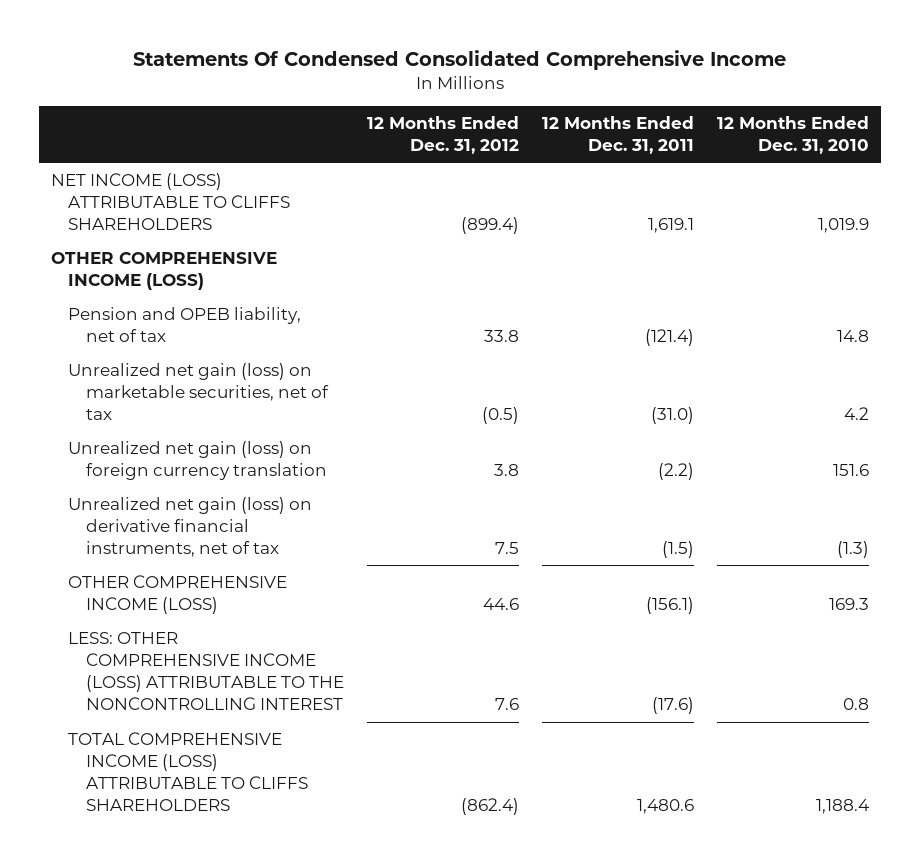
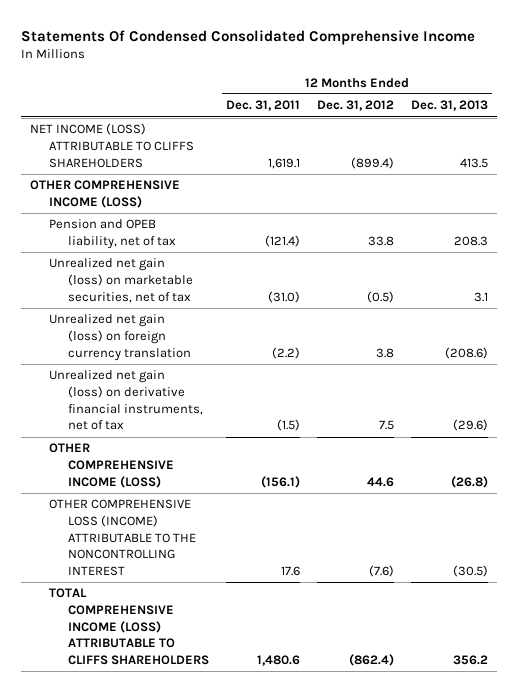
- | 12 Months Ended Dec. 31, 2012 | 12 Months Ended Dec. 31, 2011 | 12 Months Ended Dec. 31, 2010
+ | 12 Months Ended Dec. 31, 2011 | 12 Months Ended Dec. 31, 2012 | 12 Months Ended Dec. 31, 2013
- LESS: OTHER COMPREHENSIVE INCOME (LOSS) ATTRIBUTABLE TO THE NONCONTROLLING INTEREST | 7.6 | (17.6) | 0.8
+ OTHER COMPREHENSIVE LOSS (INCOME) ATTRIBUTABLE TO THE NONCONTROLLING INTEREST | 17.6 | (7.6) | (30.5)

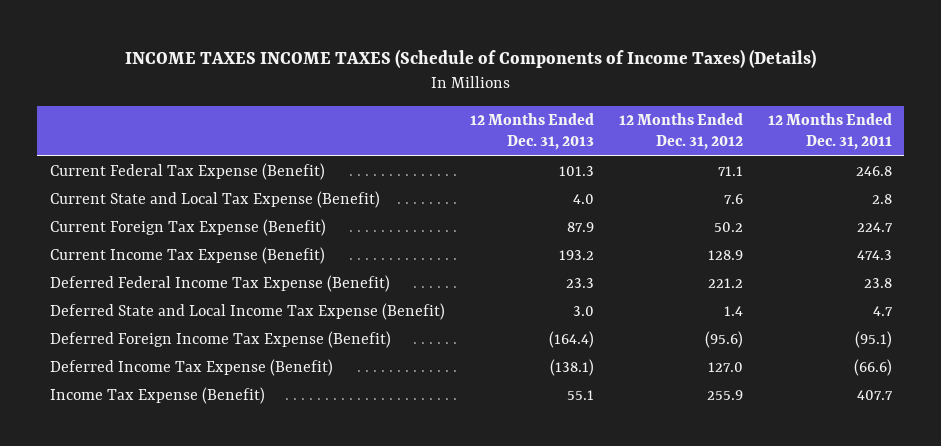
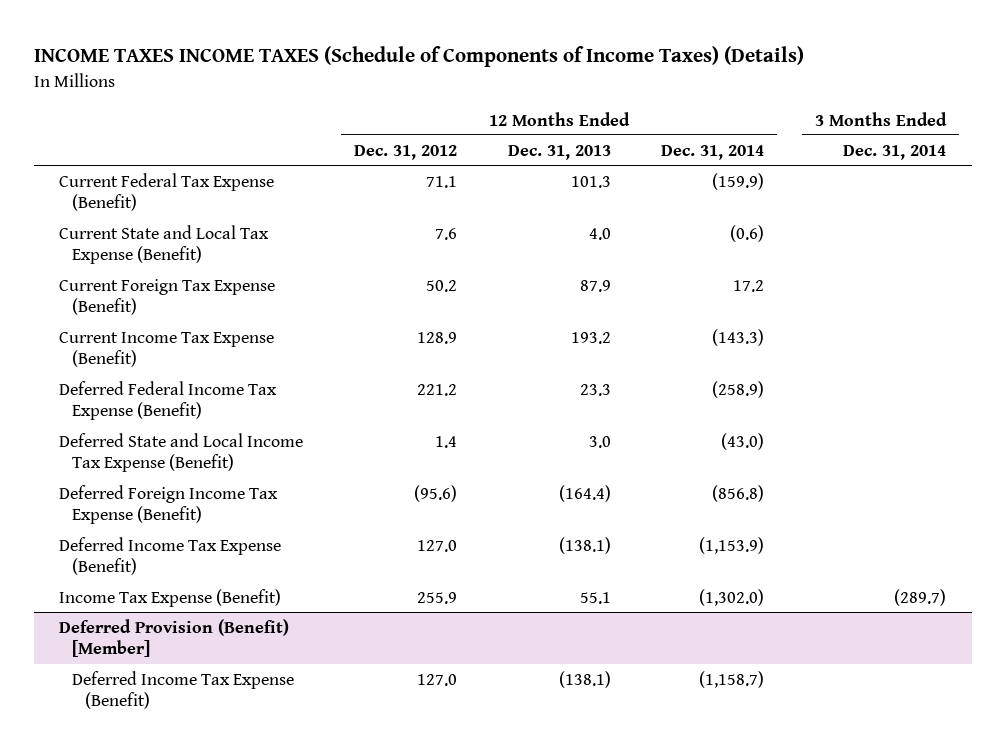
- | 12 Months Ended Dec. 31, 2013 | 12 Months Ended Dec. 31, 2012 | 12 Months Ended Dec. 31, 2011
+ | 12 Months Ended Dec. 31, 2012 | 12 Months Ended Dec. 31, 2013 | 12 Months Ended Dec. 31, 2014 | 3 Months Ended Dec. 31, 2014
+ Deferred Provision (Benefit) [Member]
+ Deferred Income Tax Expense (Benefit) | 127.0 | (138.1) | (1,158.7) |

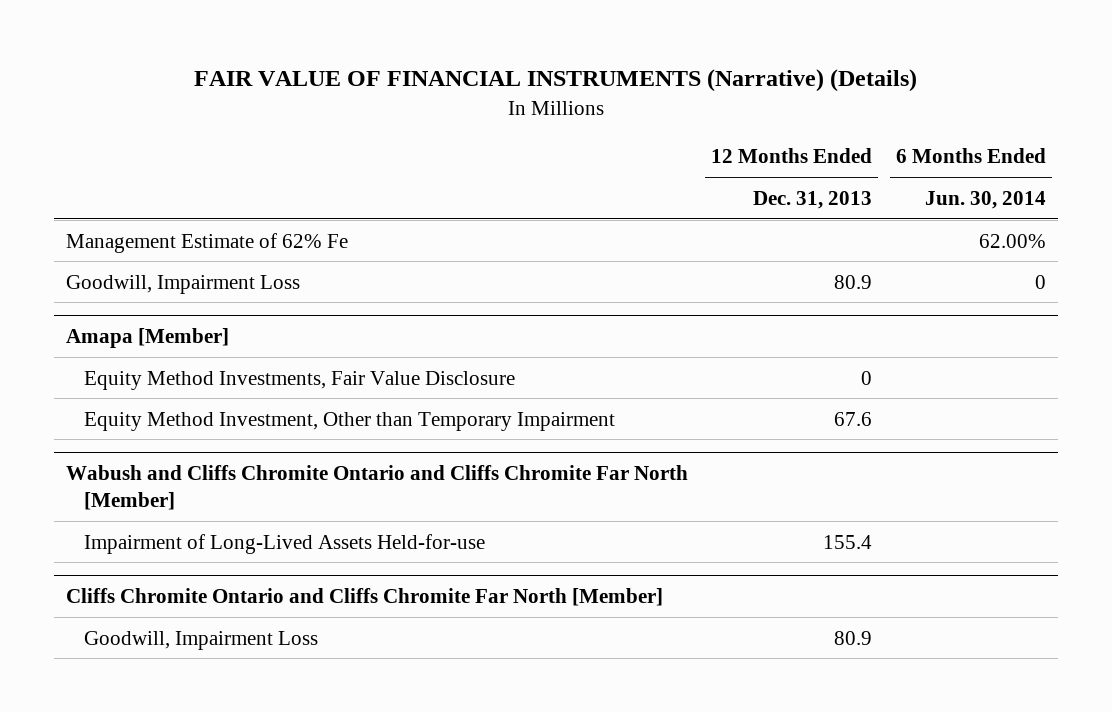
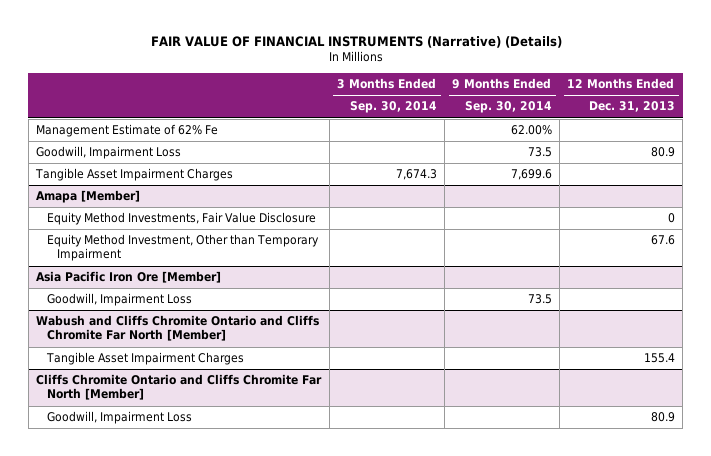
- | 12 Months Ended Dec. 31, 2013 | 6 Months Ended Jun. 30, 2014
+ | 3 Months Ended Sep. 30, 2014 | 9 Months Ended Sep. 30, 2014 | 12 Months Ended Dec. 31, 2013
+ Tangible Asset Impairment Charges | 7,674.3 | 7,699.6 |
+ Asia Pacific Iron Ore [Member]
+ Goodwill, Impairment Loss | | 73.5 |
@ Wabush and Cliffs Chromite Ontario and Cliffs Chromite Far North [Member]
- Impairment of Long-Lived Assets Held-for-use | 155.4 |
+ Tangible Asset Impairment Charges | | | 155.4

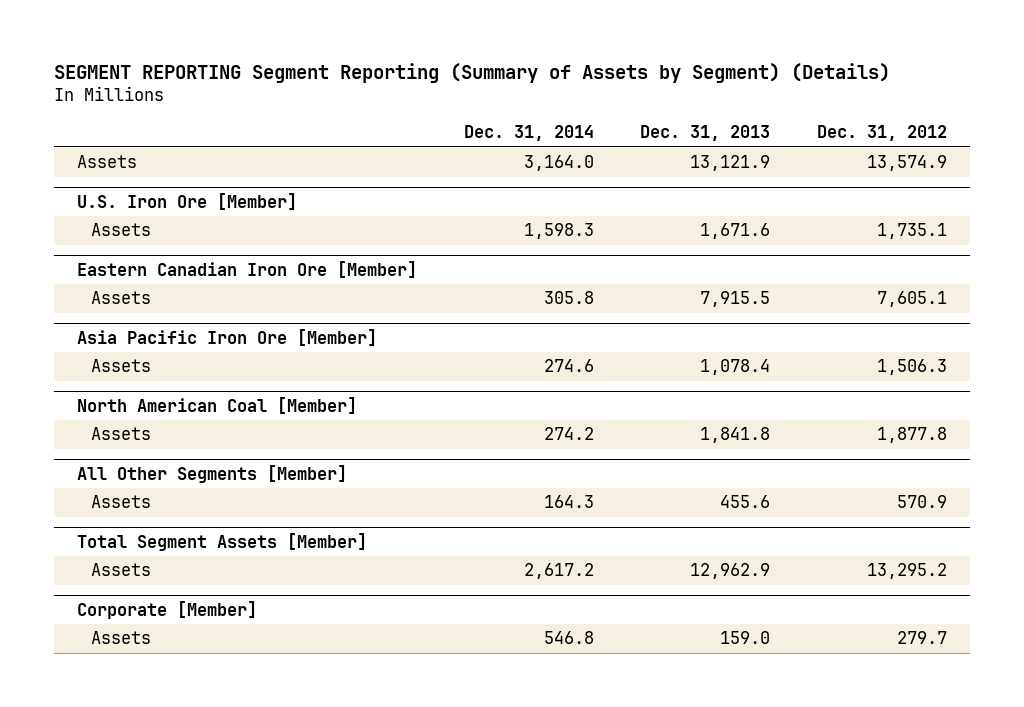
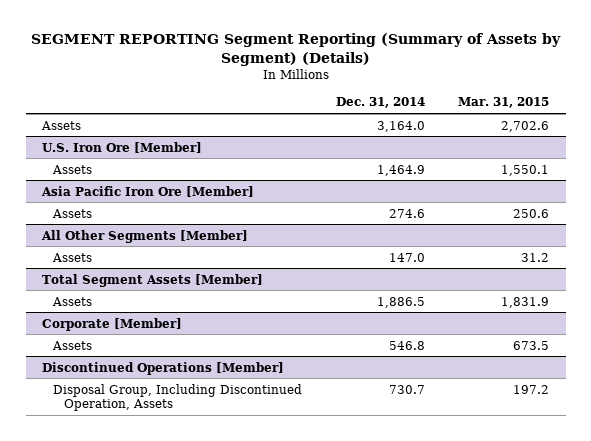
- | Dec. 31, 2014 | Dec. 31, 2013 | Dec. 31, 2012
+ | Dec. 31, 2014 | Mar. 31, 2015
@ U.S. Iron Ore [Member]
- Assets | 1,598.3 | 1,671.6 | 1,735.1
- Eastern Canadian Iron Ore [Member]
- Assets | 305.8 | 7,915.5 | 7,605.1
@ U.S. Iron Ore [Member]
+ Assets | 1,464.9 | 1,550.1
- North American Coal [Member]
- Assets | 274.2 | 1,841.8 | 1,877.8
@ All Other Segments [Member]
- Assets | 164.3 | 455.6 | 570.9
+ Assets | 147.0 | 31.2
@ Total Segment Assets [Member]
- Assets | 2,617.2 | 12,962.9 | 13,295.2
+ Assets | 1,886.5 | 1,831.9
+ Discontinued Operations [Member]
+ Disposal Group, Including Discontinued Operation, Assets | 730.7 | 197.2

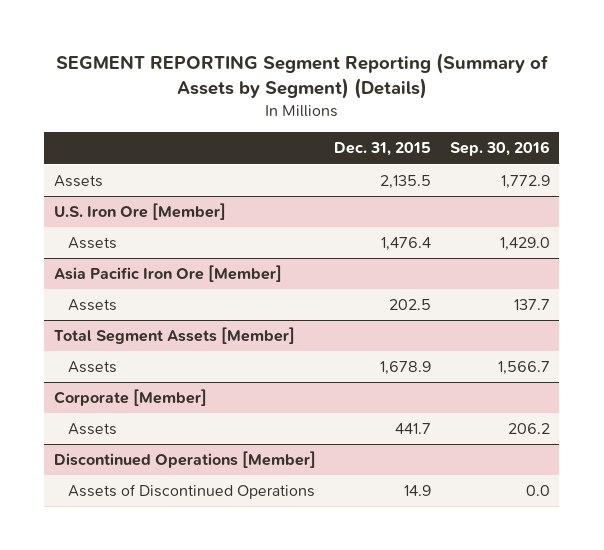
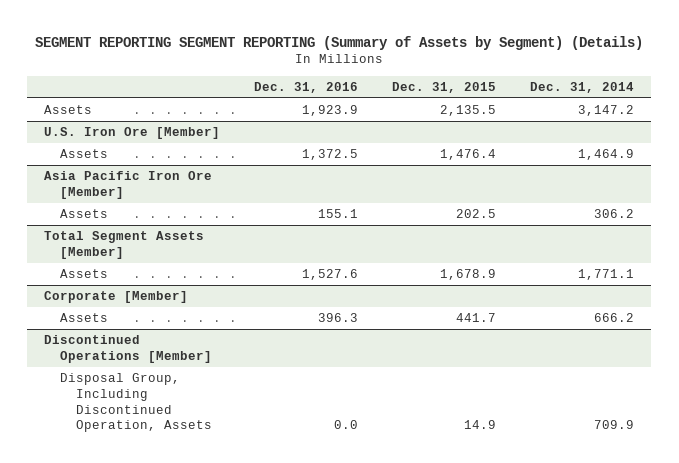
- SEGMENT REPORTING Segment Reporting (Summary of Assets by Segment) (Details)
+ SEGMENT REPORTING SEGMENT REPORTING (Summary of Assets by Segment) (Details)
- | Dec. 31, 2015 | Sep. 30, 2016
+ | Dec. 31, 2016 | Dec. 31, 2015 | Dec. 31, 2014
@ Discontinued Operations [Member]
- Assets of Discontinued Operations | 14.9 | 0.0
+ Disposal Group, Including Discontinued Operation, Assets | 0.0 | 14.9 | 709.9

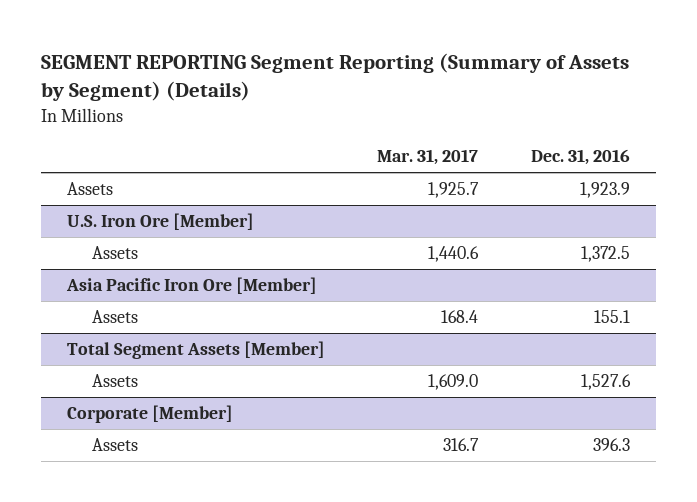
- SEGMENT REPORTING SEGMENT REPORTING (Summary of Assets by Segment) (Details)
+ SEGMENT REPORTING Segment Reporting (Summary of Assets by Segment) (Details)
- | Dec. 31, 2016 | Dec. 31, 2015 | Dec. 31, 2014
+ | Mar. 31, 2017 | Dec. 31, 2016
- Discontinued Operations [Member]
- Disposal Group, Including Discontinued Operation, Assets | 0.0 | 14.9 | 709.9

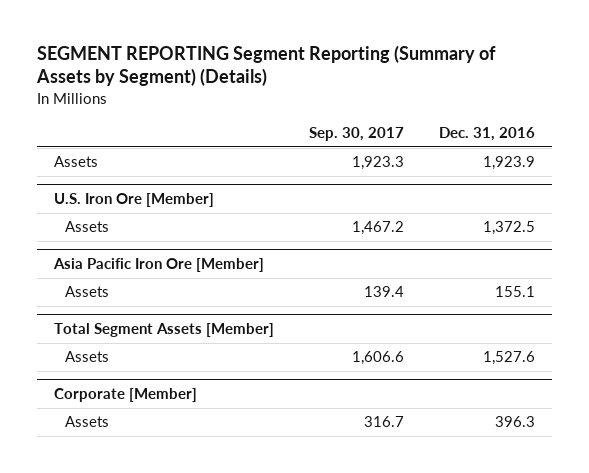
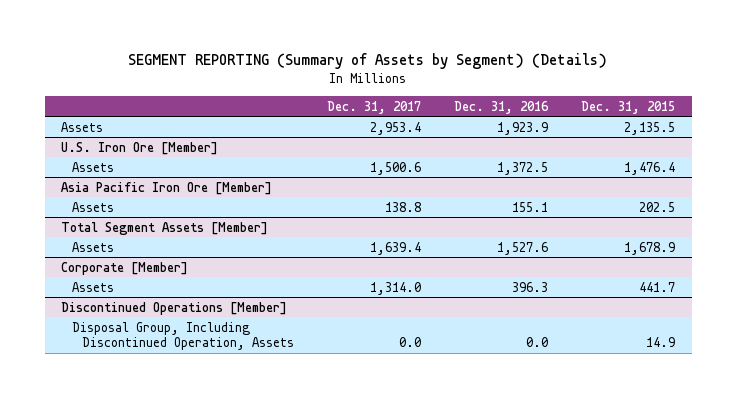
- SEGMENT REPORTING Segment Reporting (Summary of Assets by Segment) (Details)
+ SEGMENT REPORTING (Summary of Assets by Segment) (Details)
- | Sep. 30, 2017 | Dec. 31, 2016
+ | Dec. 31, 2017 | Dec. 31, 2016 | Dec. 31, 2015
+ Discontinued Operations [Member]
+ Disposal Group, Including Discontinued Operation, Assets | 0.0 | 0.0 | 14.9

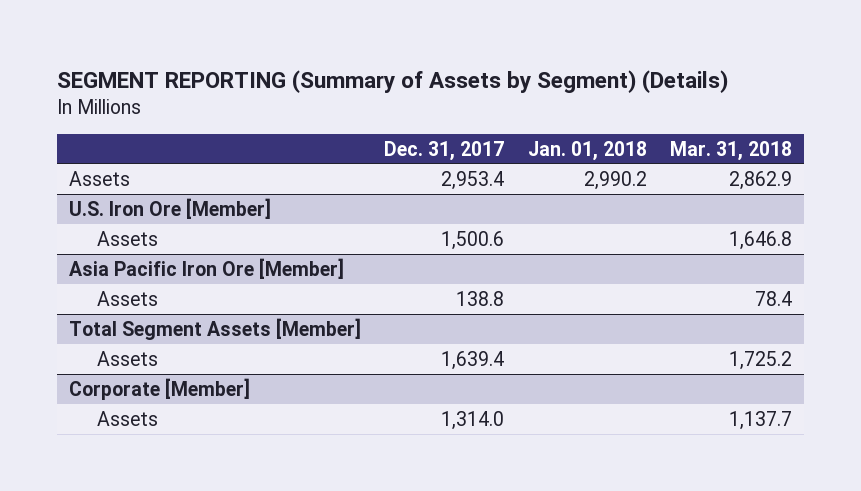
- | Dec. 31, 2017 | Dec. 31, 2016 | Dec. 31, 2015
+ | Dec. 31, 2017 | Jan. 01, 2018 | Mar. 31, 2018
- Discontinued Operations [Member]
- Disposal Group, Including Discontinued Operation, Assets | 0.0 | 0.0 | 14.9

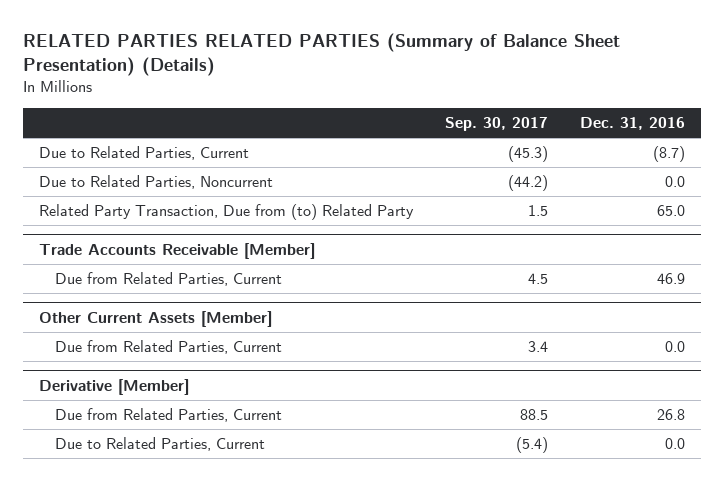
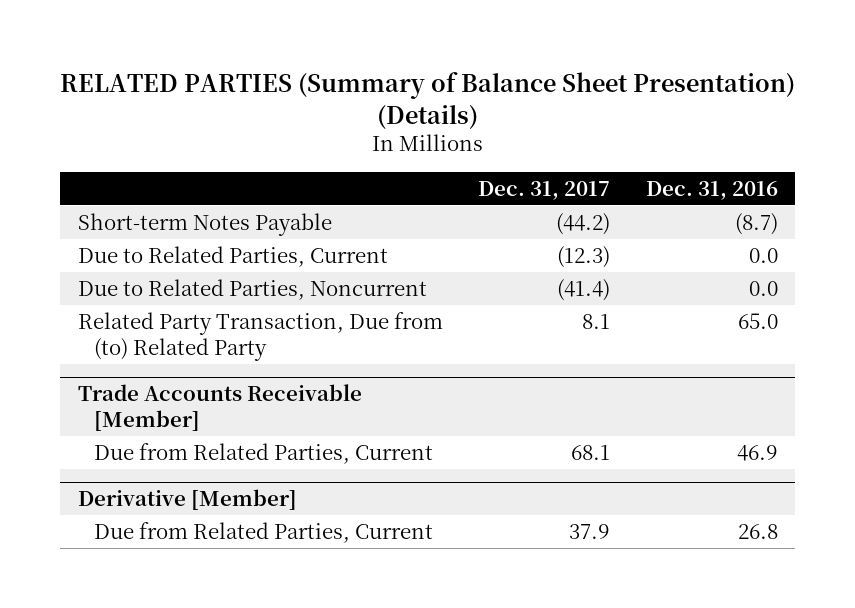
- RELATED PARTIES RELATED PARTIES (Summary of Balance Sheet Presentation) (Details)
+ RELATED PARTIES (Summary of Balance Sheet Presentation) (Details)
- | Sep. 30, 2017 | Dec. 31, 2016
+ | Dec. 31, 2017 | Dec. 31, 2016
- Due to Related Parties, Current | (45.3) | (8.7)
+ Short-term Notes Payable | (44.2) | (8.7)
+ Due to Related Parties, Current | (12.3) | 0.0
- Other Current Assets [Member]
- Due from Related Parties, Current | 3.4 | 0.0
@ Derivative [Member]
- Due to Related Parties, Current | (5.4) | 0.0

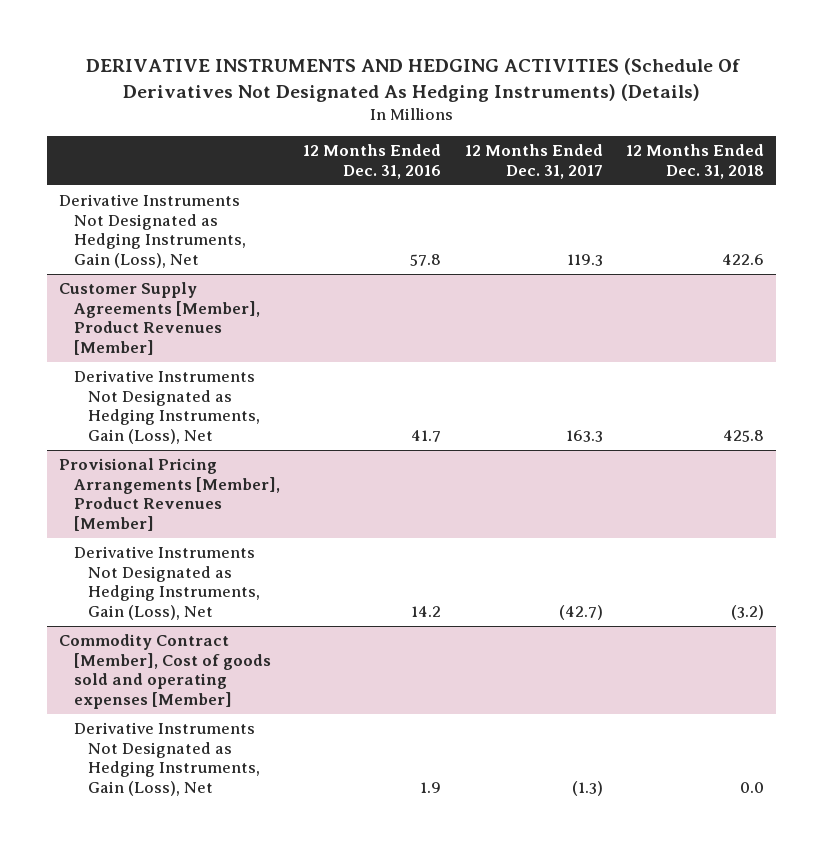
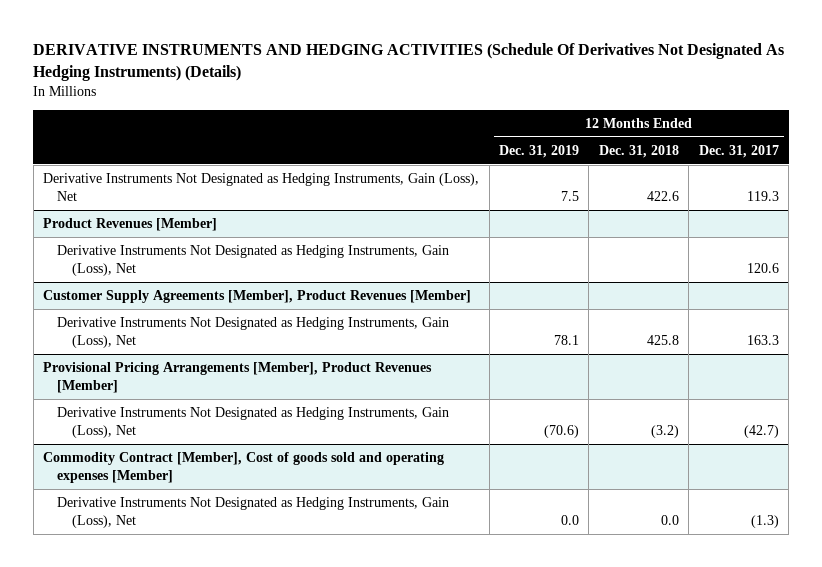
- | 12 Months Ended Dec. 31, 2016 | 12 Months Ended Dec. 31, 2017 | 12 Months Ended Dec. 31, 2018
+ | 12 Months Ended Dec. 31, 2019 | 12 Months Ended Dec. 31, 2018 | 12 Months Ended Dec. 31, 2017
+ Product Revenues [Member]
+ Derivative Instruments Not Designated as Hedging Instruments, Gain (Loss), Net | | | 120.6

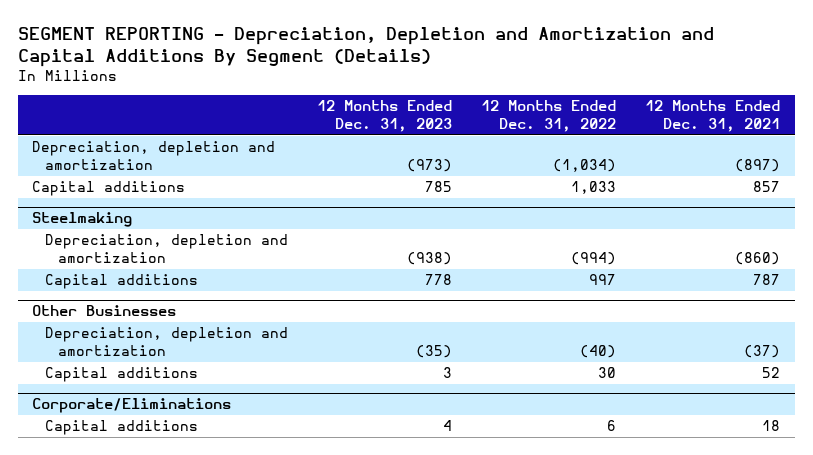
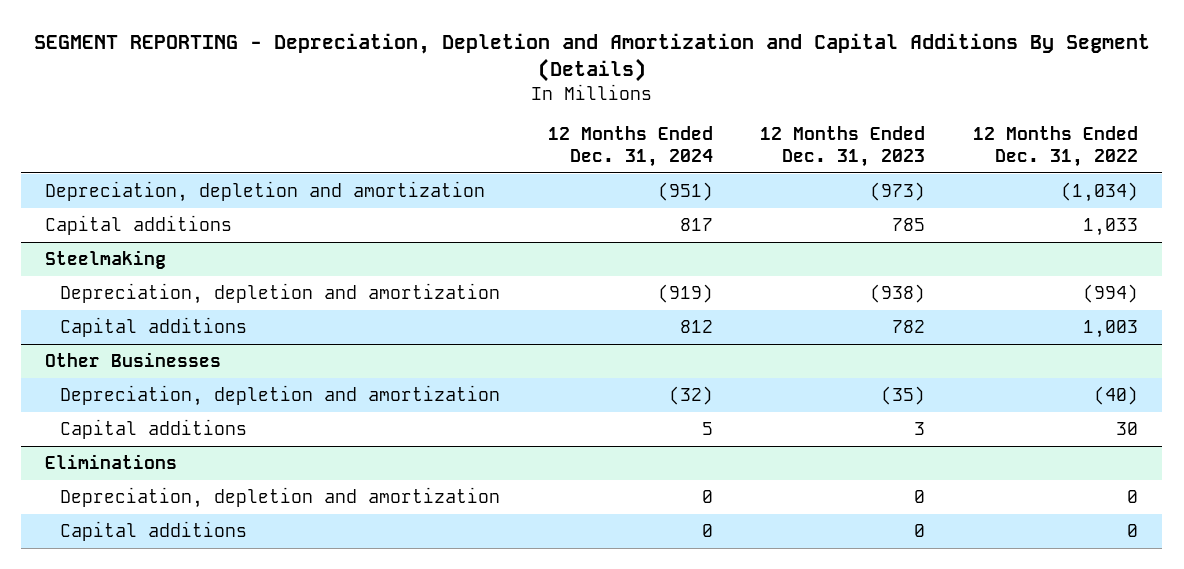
- | 12 Months Ended Dec. 31, 2023 | 12 Months Ended Dec. 31, 2022 | 12 Months Ended Dec. 31, 2021
+ | 12 Months Ended Dec. 31, 2024 | 12 Months Ended Dec. 31, 2023 | 12 Months Ended Dec. 31, 2022
@ Steelmaking
- Capital additions | 778 | 997 | 787
+ Capital additions | 812 | 782 | 1,003
- Corporate/Eliminations
- Capital additions | 4 | 6 | 18
+ Eliminations
+ Depreciation, depletion and amortization | 0 | 0 | 0
+ Capital additions | 0 | 0 | 0

